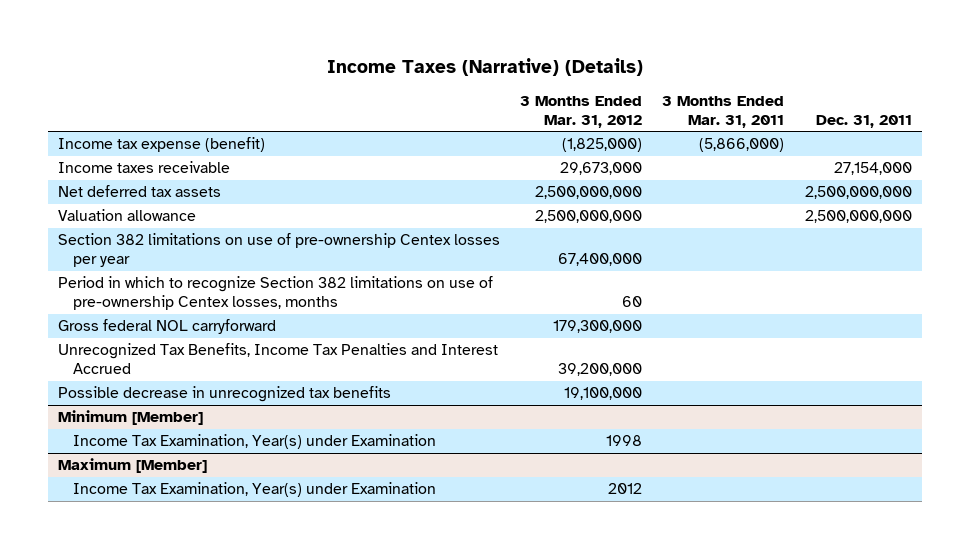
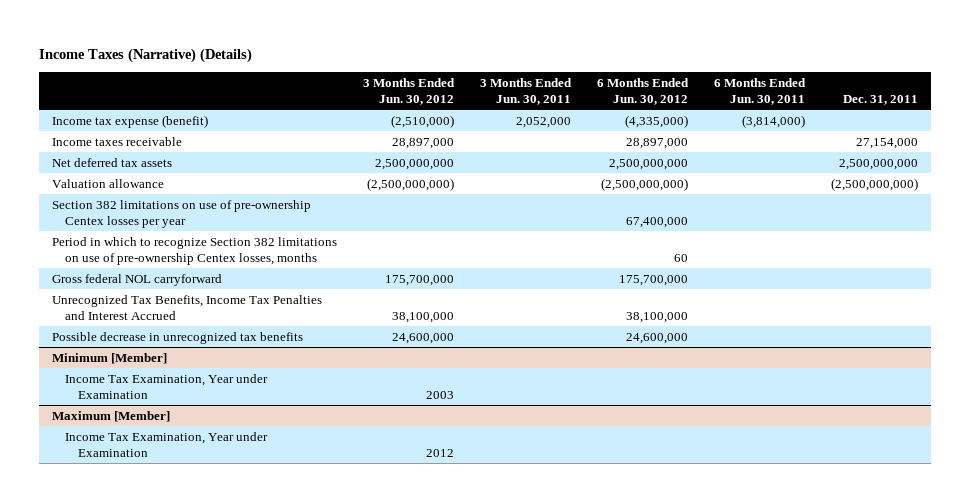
- | 3 Months Ended Mar. 31, 2012 | 3 Months Ended Mar. 31, 2011 | Dec. 31, 2011
+ | 3 Months Ended Jun. 30, 2012 | 3 Months Ended Jun. 30, 2011 | 6 Months Ended Jun. 30, 2012 | 6 Months Ended Jun. 30, 2011 | Dec. 31, 2011
- Valuation allowance | 2,500,000,000 | | 2,500,000,000
+ Valuation allowance | (2,500,000,000) | | (2,500,000,000) | | (2,500,000,000)
@ Minimum [Member]
- Income Tax Examination, Year(s) under Examination | 1998 | |
+ Income Tax Examination, Year under Examination | 2003 | | | |
@ Maximum [Member]
- Income Tax Examination, Year(s) under Examination | 2012 | |
+ Income Tax Examination, Year under Examination | 2012 | | | |

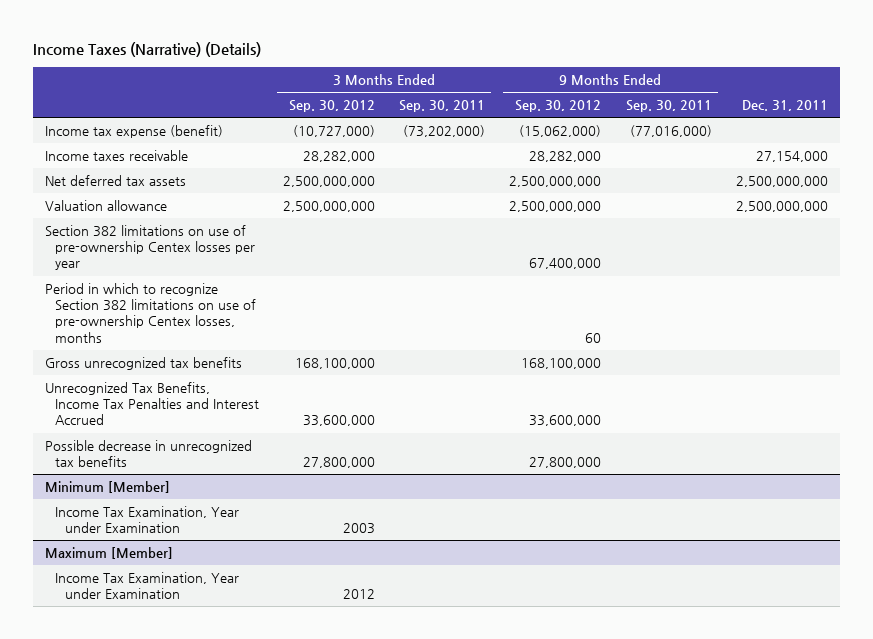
- | 3 Months Ended Jun. 30, 2012 | 3 Months Ended Jun. 30, 2011 | 6 Months Ended Jun. 30, 2012 | 6 Months Ended Jun. 30, 2011 | Dec. 31, 2011
+ | 3 Months Ended Sep. 30, 2012 | 3 Months Ended Sep. 30, 2011 | 9 Months Ended Sep. 30, 2012 | 9 Months Ended Sep. 30, 2011 | Dec. 31, 2011
- Valuation allowance | (2,500,000,000) | | (2,500,000,000) | | (2,500,000,000)
+ Valuation allowance | 2,500,000,000 | | 2,500,000,000 | | 2,500,000,000
- Gross federal NOL carryforward | 175,700,000 | | 175,700,000 | |
+ Gross unrecognized tax benefits | 168,100,000 | | 168,100,000 | |

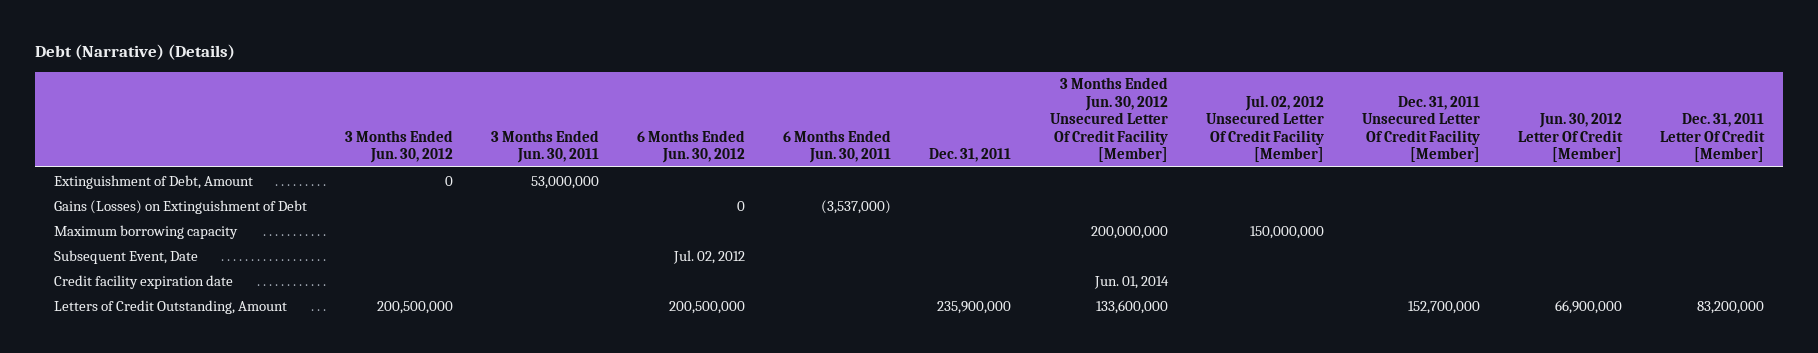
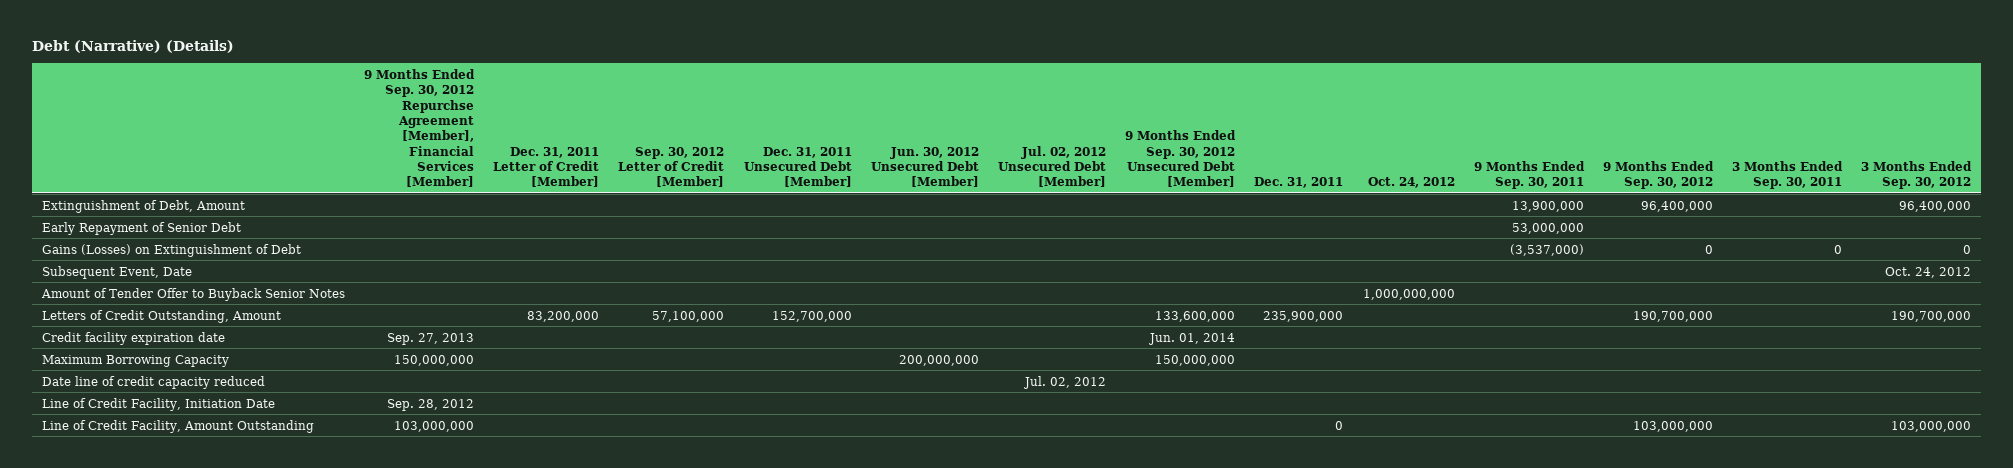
- | 3 Months Ended Jun. 30, 2012 | 3 Months Ended Jun. 30, 2011 | 6 Months Ended Jun. 30, 2012 | 6 Months Ended Jun. 30, 2011 | Dec. 31, 2011 | 3 Months Ended Jun. 30, 2012 Unsecured Letter Of Credit Facility [Member] | Jul. 02, 2012 Unsecured Letter Of Credit Facility [Member] | Dec. 31, 2011 Unsecured Letter Of Credit Facility [Member] | Jun. 30, 2012 Letter Of Credit [Member] | Dec. 31, 2011 Letter Of Credit [Member]
+ | 9 Months Ended Sep. 30, 2012 Repurchse Agreement [Member], Financial Services [Member] | Dec. 31, 2011 Letter of Credit [Member] | Sep. 30, 2012 Letter of Credit [Member] | Dec. 31, 2011 Unsecured Debt [Member] | Jun. 30, 2012 Unsecured Debt [Member] | Jul. 02, 2012 Unsecured Debt [Member] | 9 Months Ended Sep. 30, 2012 Unsecured Debt [Member] | Dec. 31, 2011 | Oct. 24, 2012 | 9 Months Ended Sep. 30, 2011 | 9 Months Ended Sep. 30, 2012 | 3 Months Ended Sep. 30, 2011 | 3 Months Ended Sep. 30, 2012
+ Early Repayment of Senior Debt | | | | | | | | | | 53,000,000 | | |
- Maximum borrowing capacity | | | | | | 200,000,000 | 150,000,000 | | |
+ Amount of Tender Offer to Buyback Senior Notes | | | | | | | | | 1,000,000,000 | | | |
moved down: Credit facility expiration date | Sep. 27, 2013 | | | | | | Jun. 01, 2014 | | | | | |
+ Maximum Borrowing Capacity | 150,000,000 | | | | 200,000,000 | | 150,000,000 | | | | | |
+ Date line of credit capacity reduced | | | | | | Jul. 02, 2012 | | | | | | |
+ Line of Credit Facility, Initiation Date | Sep. 28, 2012 | | | | | | | | | | | |
+ Line of Credit Facility, Amount Outstanding | 103,000,000 | | | | | | | 0 | | | 103,000,000 | | 103,000,000

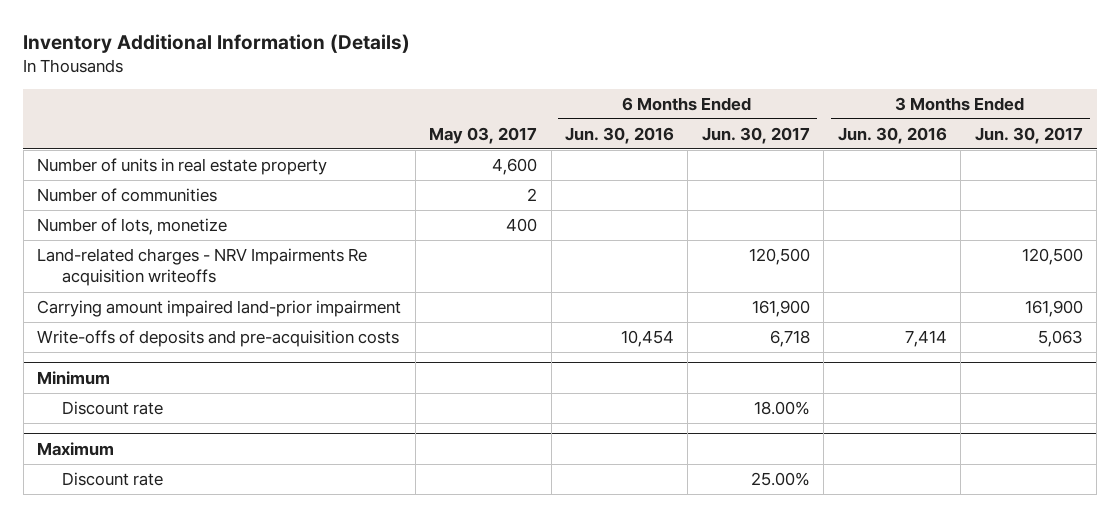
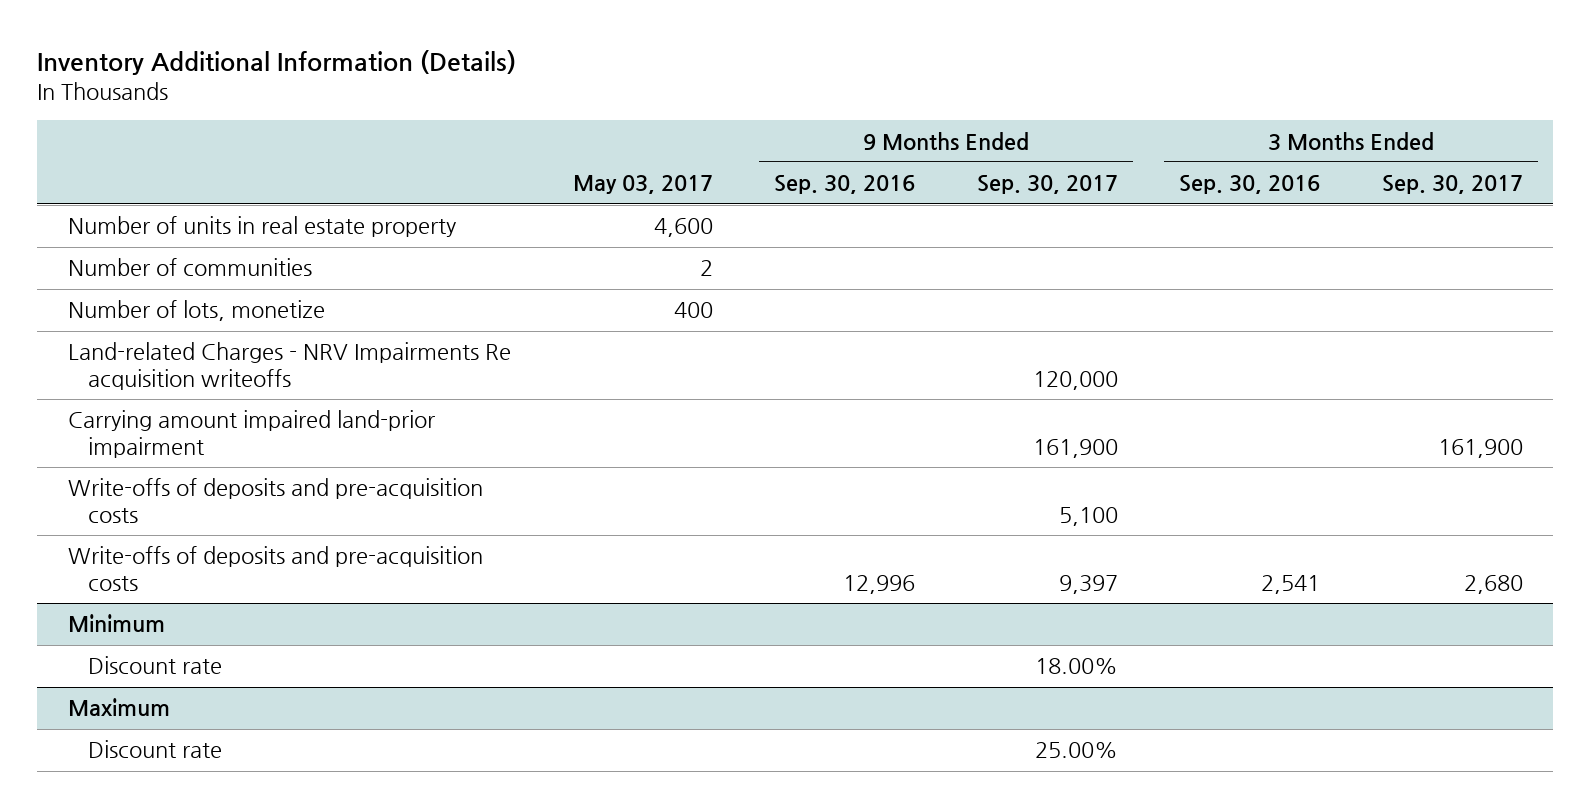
- | May 03, 2017 | 6 Months Ended Jun. 30, 2016 | 6 Months Ended Jun. 30, 2017 | 3 Months Ended Jun. 30, 2016 | 3 Months Ended Jun. 30, 2017
+ | May 03, 2017 | 9 Months Ended Sep. 30, 2016 | 9 Months Ended Sep. 30, 2017 | 3 Months Ended Sep. 30, 2016 | 3 Months Ended Sep. 30, 2017
- Land-related charges - NRV Impairments Re acquisition writeoffs | | | 120,500 | | 120,500
+ Land-related Charges - NRV Impairments Re acquisition writeoffs | | | 120,000 | |
+ Write-offs of deposits and pre-acquisition costs | | 12,996 | 9,397 | 2,541 | 2,680

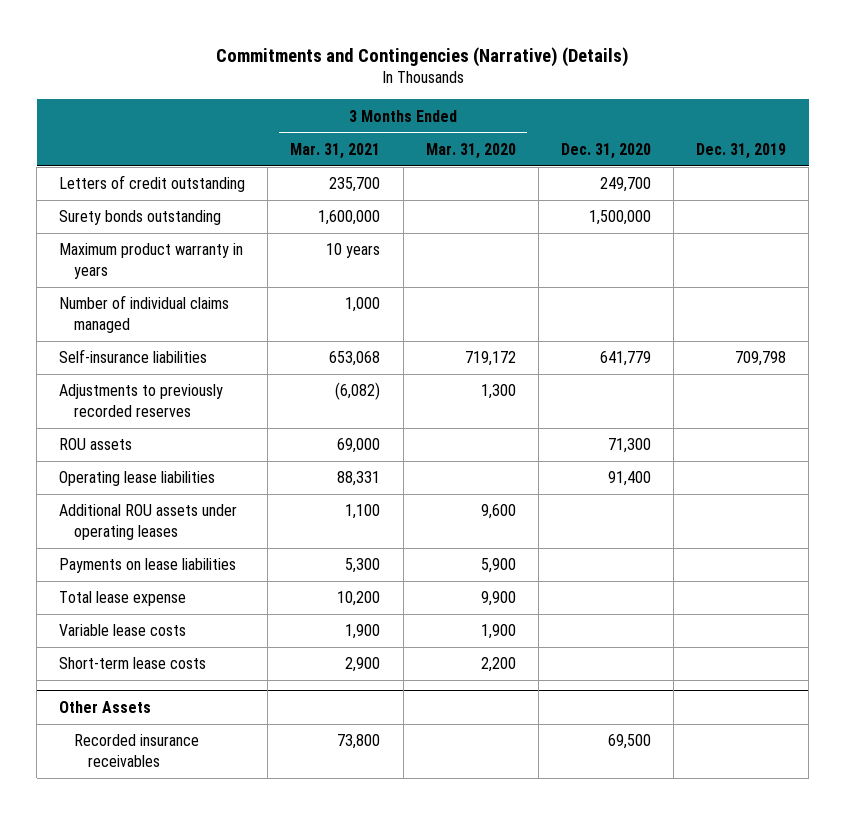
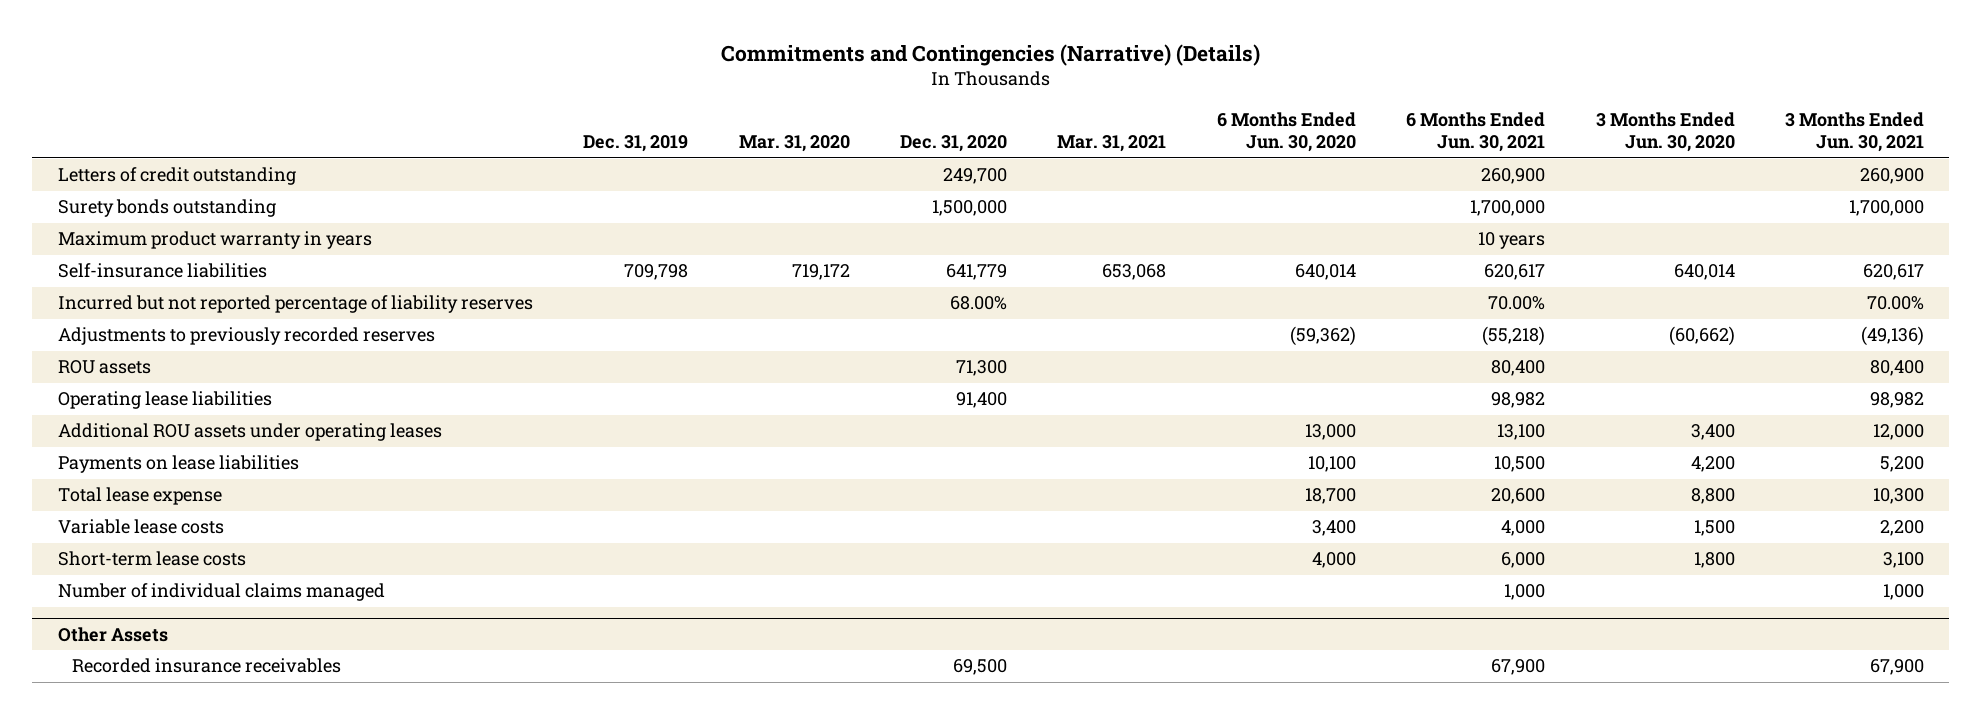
- | 3 Months Ended Mar. 31, 2021 | 3 Months Ended Mar. 31, 2020 | Dec. 31, 2020 | Dec. 31, 2019
+ | Dec. 31, 2019 | Mar. 31, 2020 | Dec. 31, 2020 | Mar. 31, 2021 | 6 Months Ended Jun. 30, 2020 | 6 Months Ended Jun. 30, 2021 | 3 Months Ended Jun. 30, 2020 | 3 Months Ended Jun. 30, 2021
+ Incurred but not reported percentage of liability reserves | | | 68.00% | | | 70.00% | | 70.00%
moved down: Number of individual claims managed | | | | | | 1,000 | | 1,000

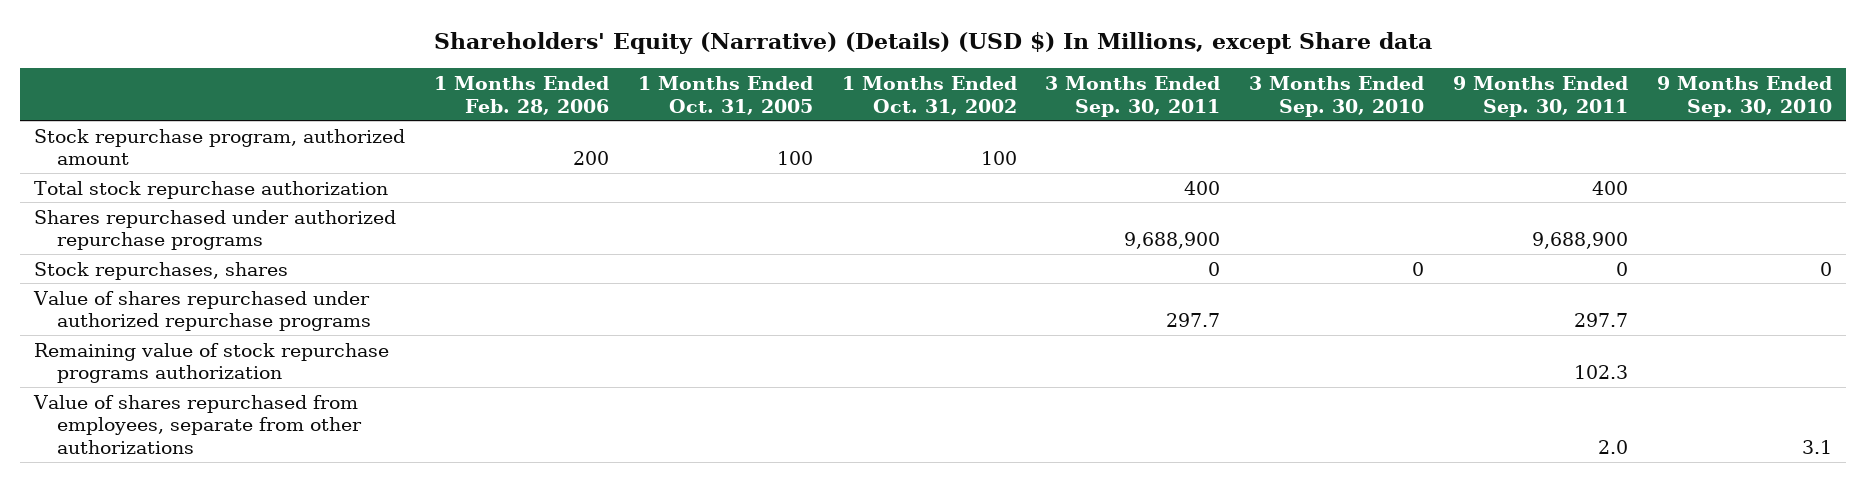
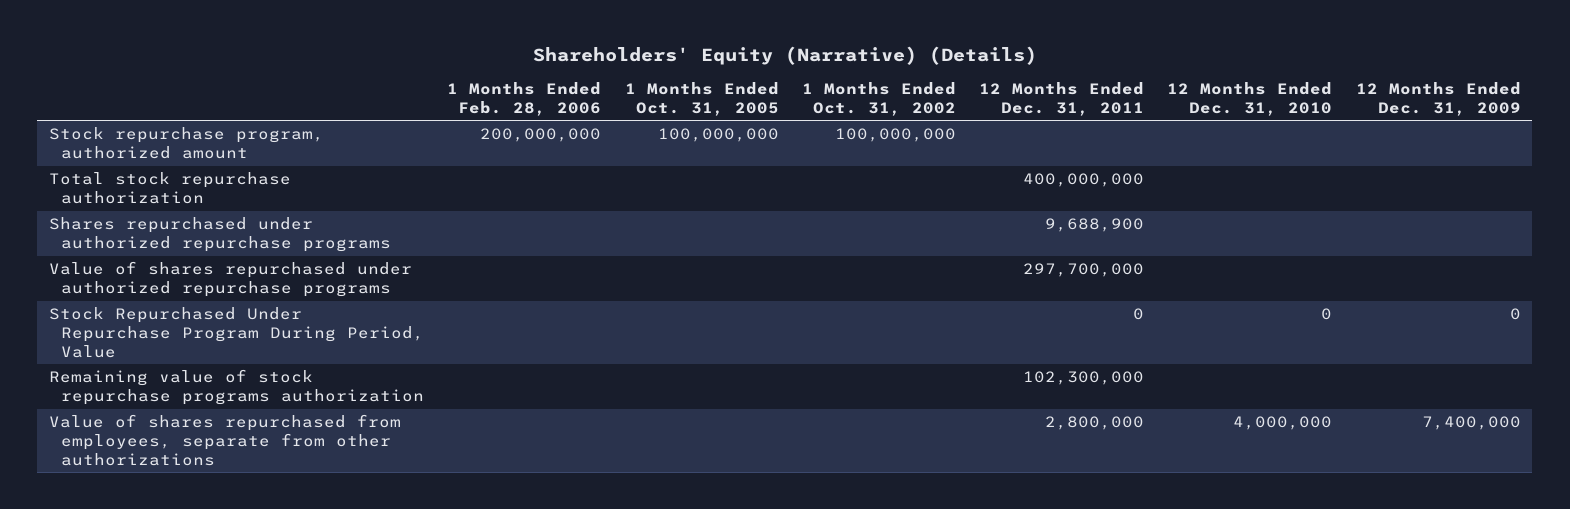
- Shareholders' Equity (Narrative) (Details) (USD $) In Millions, except Share data
+ Shareholders' Equity (Narrative) (Details)
- | 1 Months Ended Feb. 28, 2006 | 1 Months Ended Oct. 31, 2005 | 1 Months Ended Oct. 31, 2002 | 3 Months Ended Sep. 30, 2011 | 3 Months Ended Sep. 30, 2010 | 9 Months Ended Sep. 30, 2011 | 9 Months Ended Sep. 30, 2010
+ | 1 Months Ended Feb. 28, 2006 | 1 Months Ended Oct. 31, 2005 | 1 Months Ended Oct. 31, 2002 | 12 Months Ended Dec. 31, 2011 | 12 Months Ended Dec. 31, 2010 | 12 Months Ended Dec. 31, 2009
- Stock repurchase program, authorized amount | 200 | 100 | 100 | | | |
+ Stock repurchase program, authorized amount | 200,000,000 | 100,000,000 | 100,000,000 | | |
- Stock repurchases, shares | | | | 0 | 0 | 0 | 0
+ Stock Repurchased Under Repurchase Program During Period, Value | | | | 0 | 0 | 0

